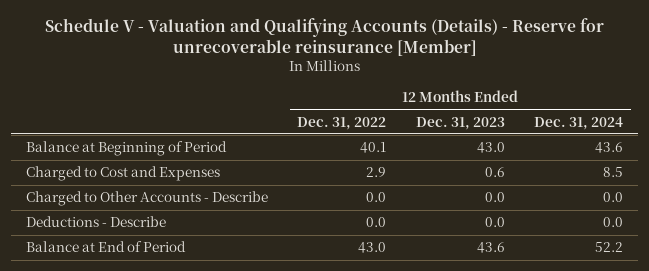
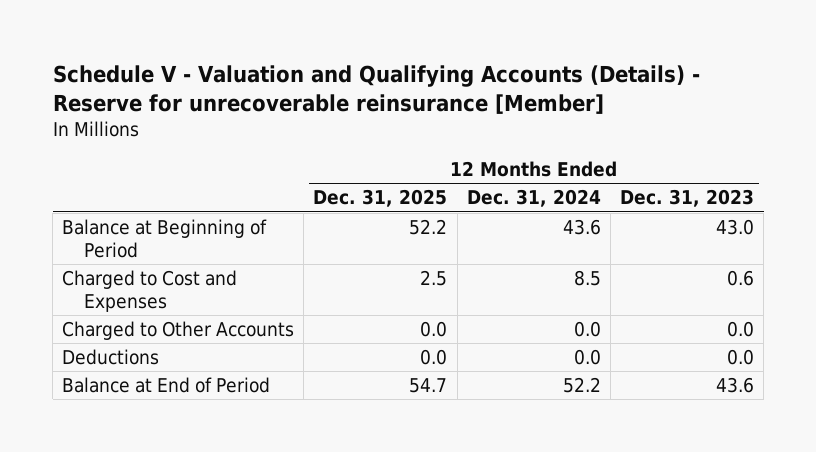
- | 12 Months Ended Dec. 31, 2022 | 12 Months Ended Dec. 31, 2023 | 12 Months Ended Dec. 31, 2024
+ | 12 Months Ended Dec. 31, 2025 | 12 Months Ended Dec. 31, 2024 | 12 Months Ended Dec. 31, 2023
- Charged to Other Accounts - Describe | 0.0 | 0.0 | 0.0
- Deductions - Describe | 0.0 | 0.0 | 0.0
+ Charged to Other Accounts | 0.0 | 0.0 | 0.0
+ Deductions | 0.0 | 0.0 | 0.0

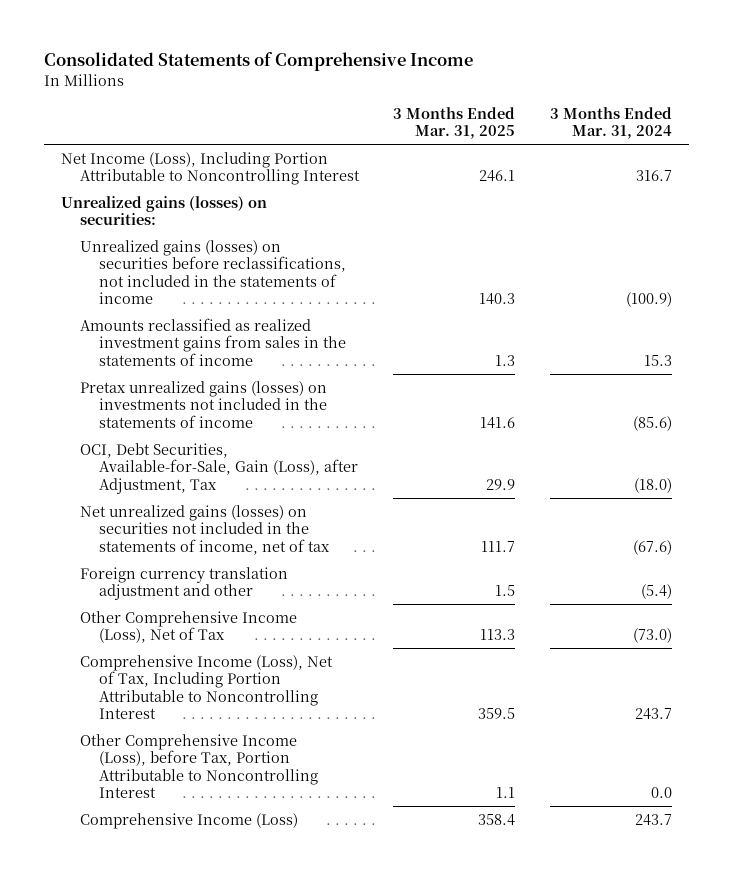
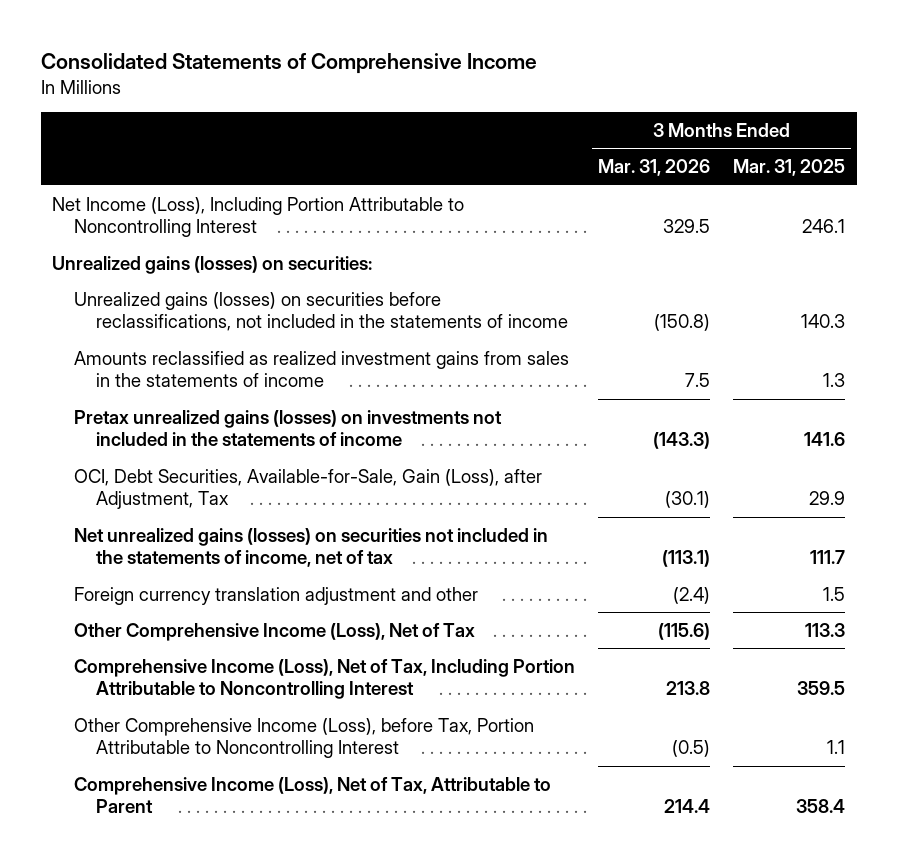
- | 3 Months Ended Mar. 31, 2025 | 3 Months Ended Mar. 31, 2024
+ | 3 Months Ended Mar. 31, 2026 | 3 Months Ended Mar. 31, 2025
- Comprehensive Income (Loss) | 358.4 | 243.7
+ Comprehensive Income (Loss), Net of Tax, Attributable to Parent | 214.4 | 358.4

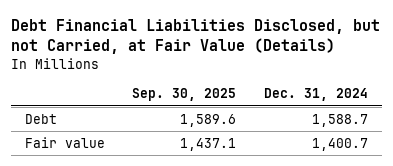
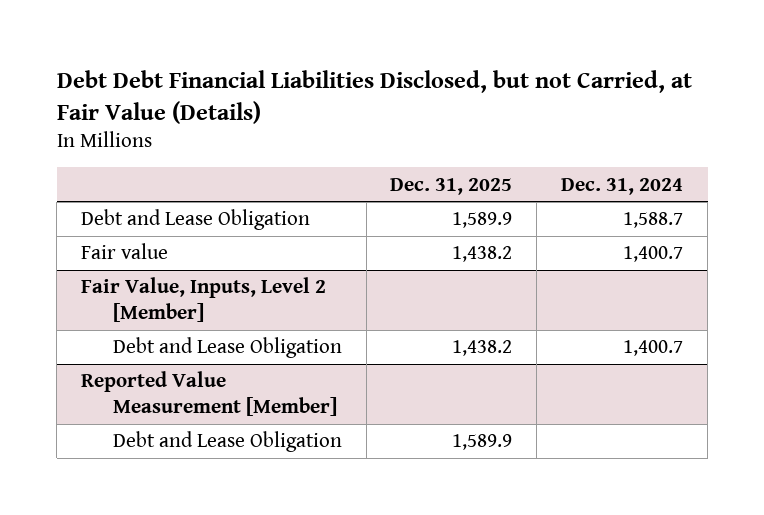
- Debt Financial Liabilities Disclosed, but not Carried, at Fair Value (Details)
+ Debt Debt Financial Liabilities Disclosed, but not Carried, at Fair Value (Details)
- | Sep. 30, 2025 | Dec. 31, 2024
+ | Dec. 31, 2025 | Dec. 31, 2024
- Debt | 1,589.6 | 1,588.7
+ Debt and Lease Obligation | 1,589.9 | 1,588.7
+ Fair Value, Inputs, Level 2 [Member]
+ Debt and Lease Obligation | 1,438.2 | 1,400.7
+ Reported Value Measurement [Member]
+ Debt and Lease Obligation | 1,589.9 |

